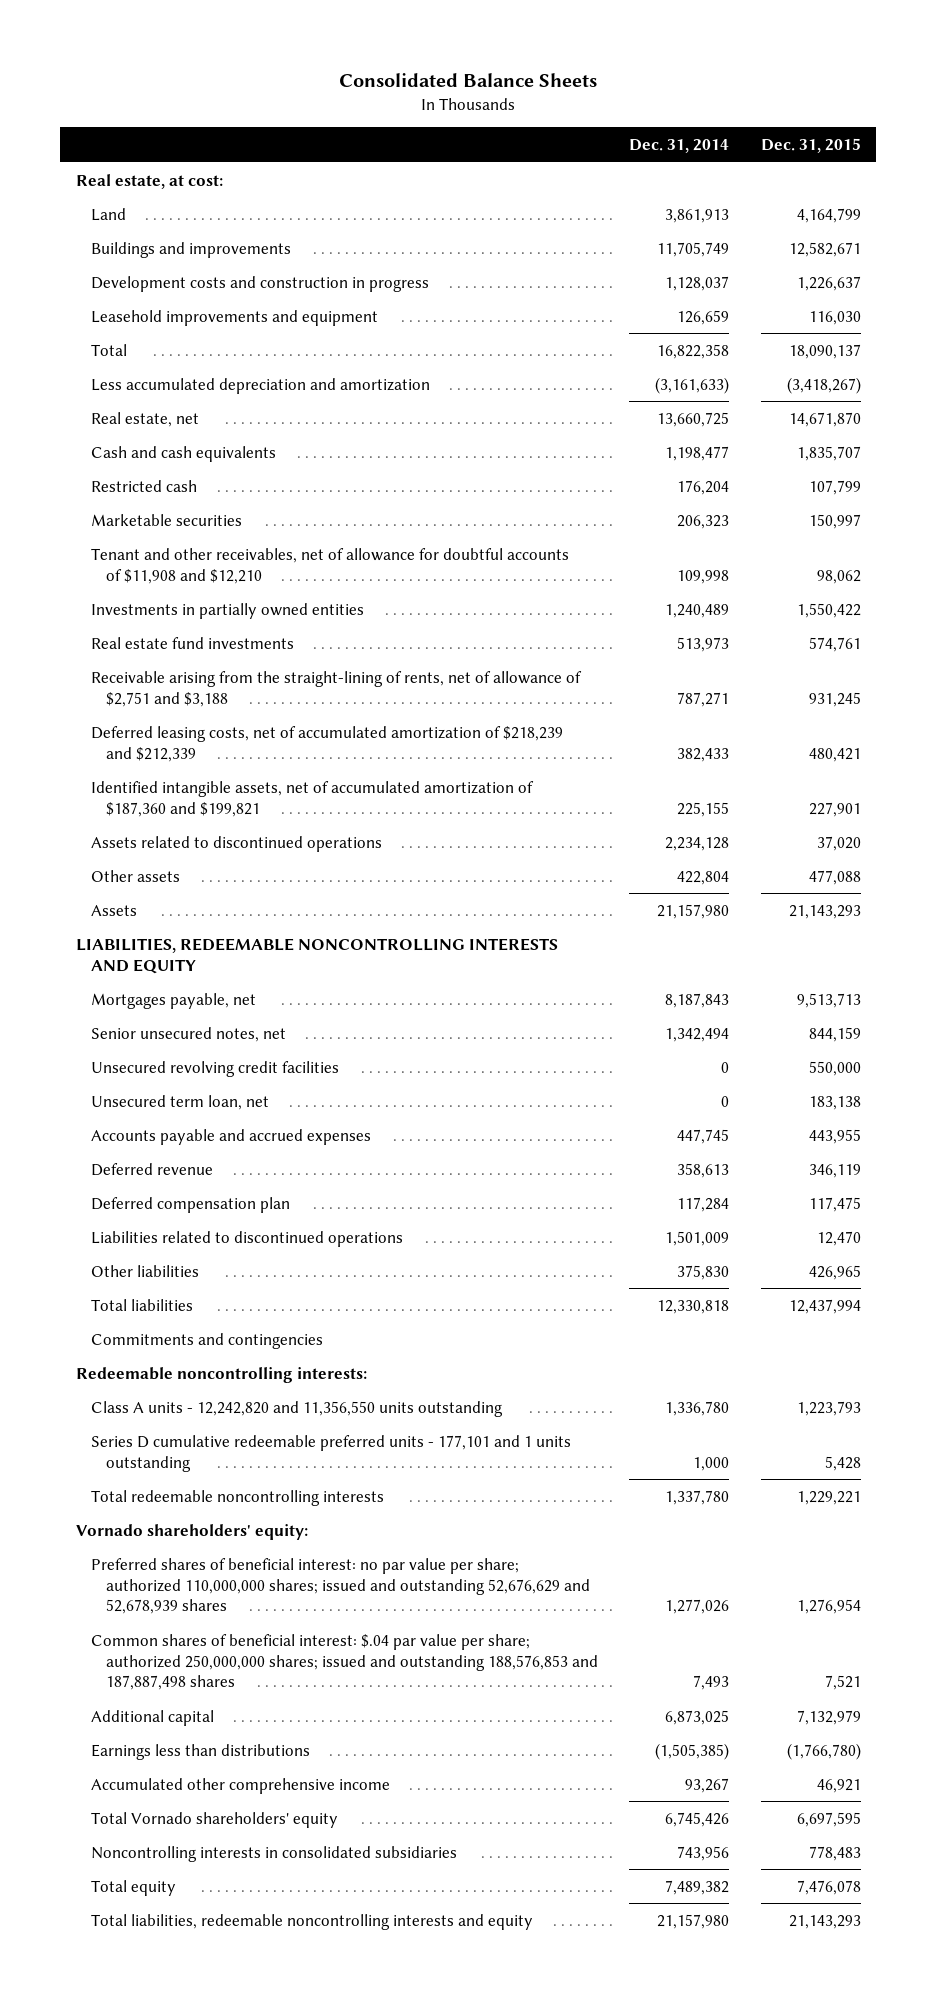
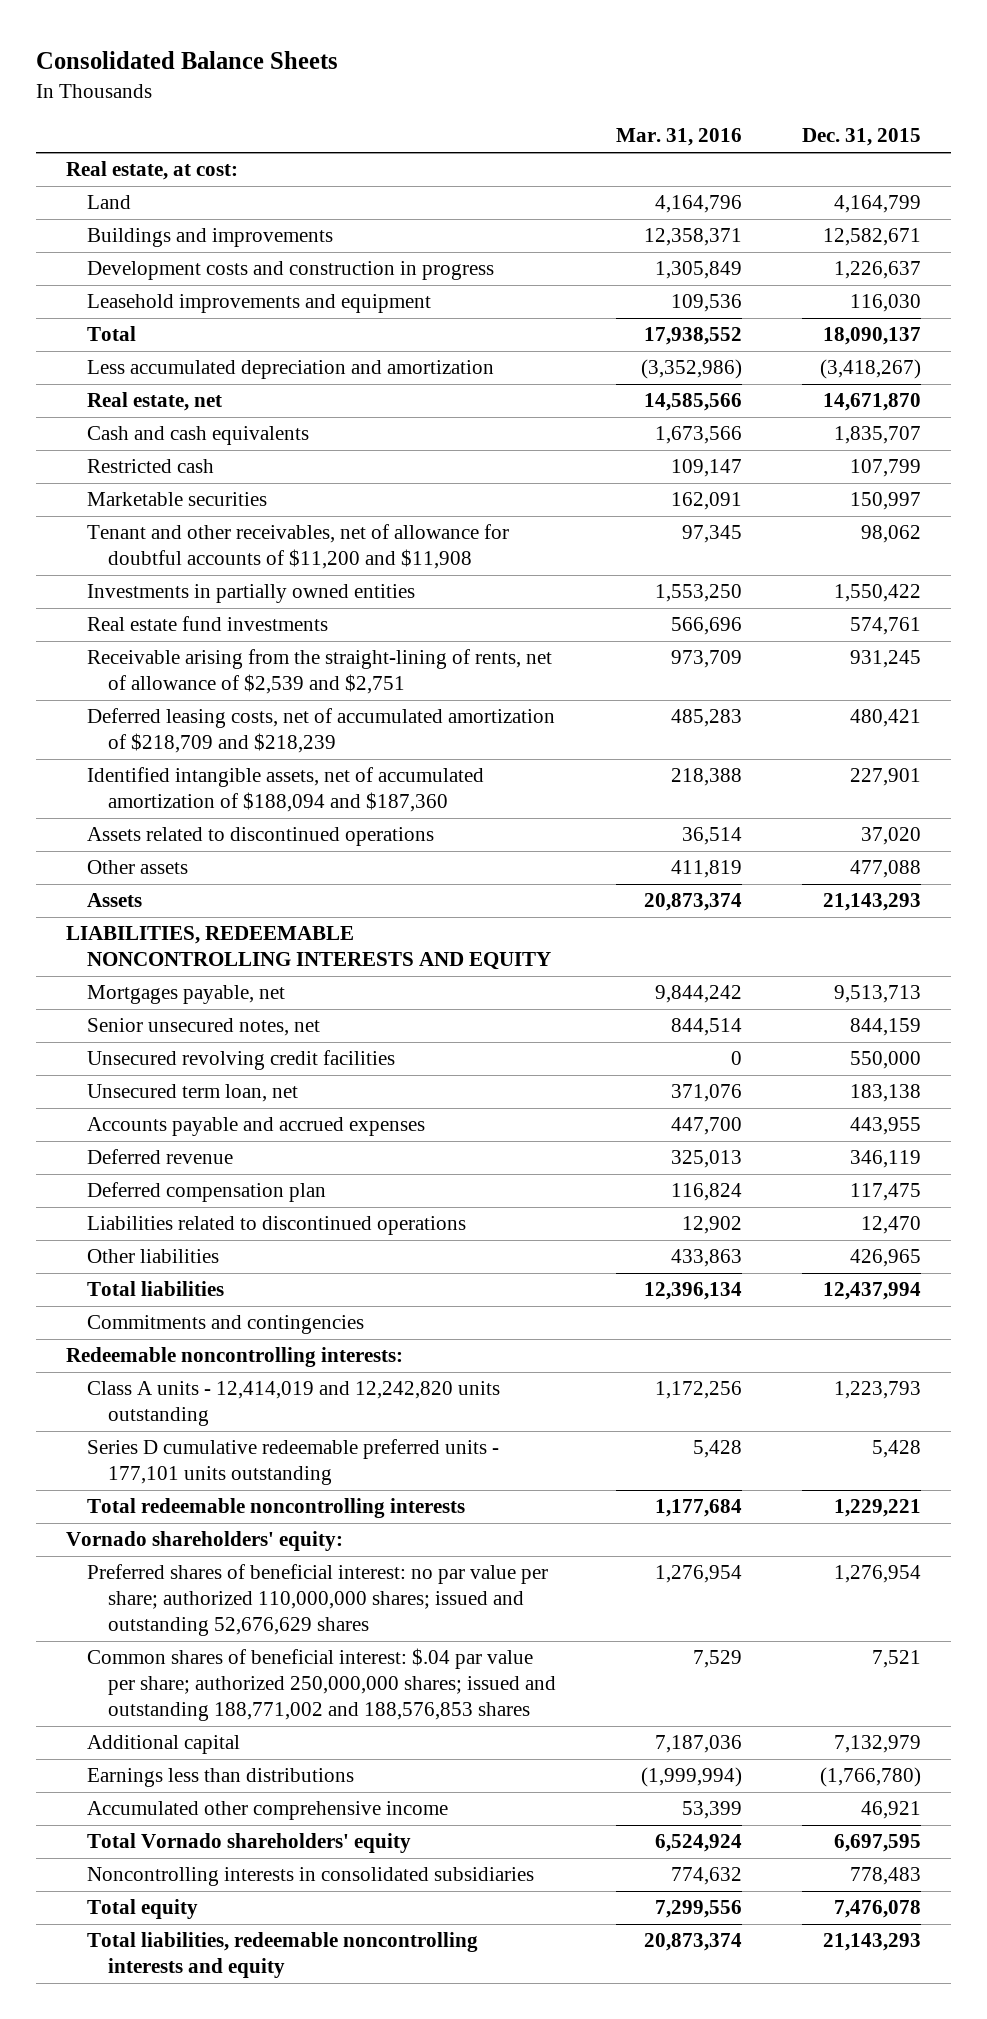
- | Dec. 31, 2014 | Dec. 31, 2015
+ | Mar. 31, 2016 | Dec. 31, 2015
- Tenant and other receivables, net of allowance for doubtful accounts of $11,908 and $12,210 | 109,998 | 98,062
+ Tenant and other receivables, net of allowance for doubtful accounts of $11,200 and $11,908 | 97,345 | 98,062
- Receivable arising from the straight-lining of rents, net of allowance of $2,751 and $3,188 | 787,271 | 931,245
- Deferred leasing costs, net of accumulated amortization of $218,239 and $212,339 | 382,433 | 480,421
- Identified intangible assets, net of accumulated amortization of $187,360 and $199,821 | 225,155 | 227,901
+ Receivable arising from the straight-lining of rents, net of allowance of $2,539 and $2,751 | 973,709 | 931,245
+ Deferred leasing costs, net of accumulated amortization of $218,709 and $218,239 | 485,283 | 480,421
+ Identified intangible assets, net of accumulated amortization of $188,094 and $187,360 | 218,388 | 227,901
- Class A units - 12,242,820 and 11,356,550 units outstanding | 1,336,780 | 1,223,793
- Series D cumulative redeemable preferred units - 177,101 and 1 units outstanding | 1,000 | 5,428
+ Class A units - 12,414,019 and 12,242,820 units outstanding | 1,172,256 | 1,223,793
+ Series D cumulative redeemable preferred units - 177,101 units outstanding | 5,428 | 5,428
- Preferred shares of beneficial interest: no par value per share; authorized 110,000,000 shares; issued and outstanding 52,676,629 and 52,678,939 shares | 1,277,026 | 1,276,954
- Common shares of beneficial interest: $.04 par value per share; authorized 250,000,000 shares; issued and outstanding 188,576,853 and 187,887,498 shares | 7,493 | 7,521
+ Preferred shares of beneficial interest: no par value per share; authorized 110,000,000 shares; issued and outstanding 52,676,629 shares | 1,276,954 | 1,276,954
+ Common shares of beneficial interest: $.04 par value per share; authorized 250,000,000 shares; issued and outstanding 188,771,002 and 188,576,853 shares | 7,529 | 7,521

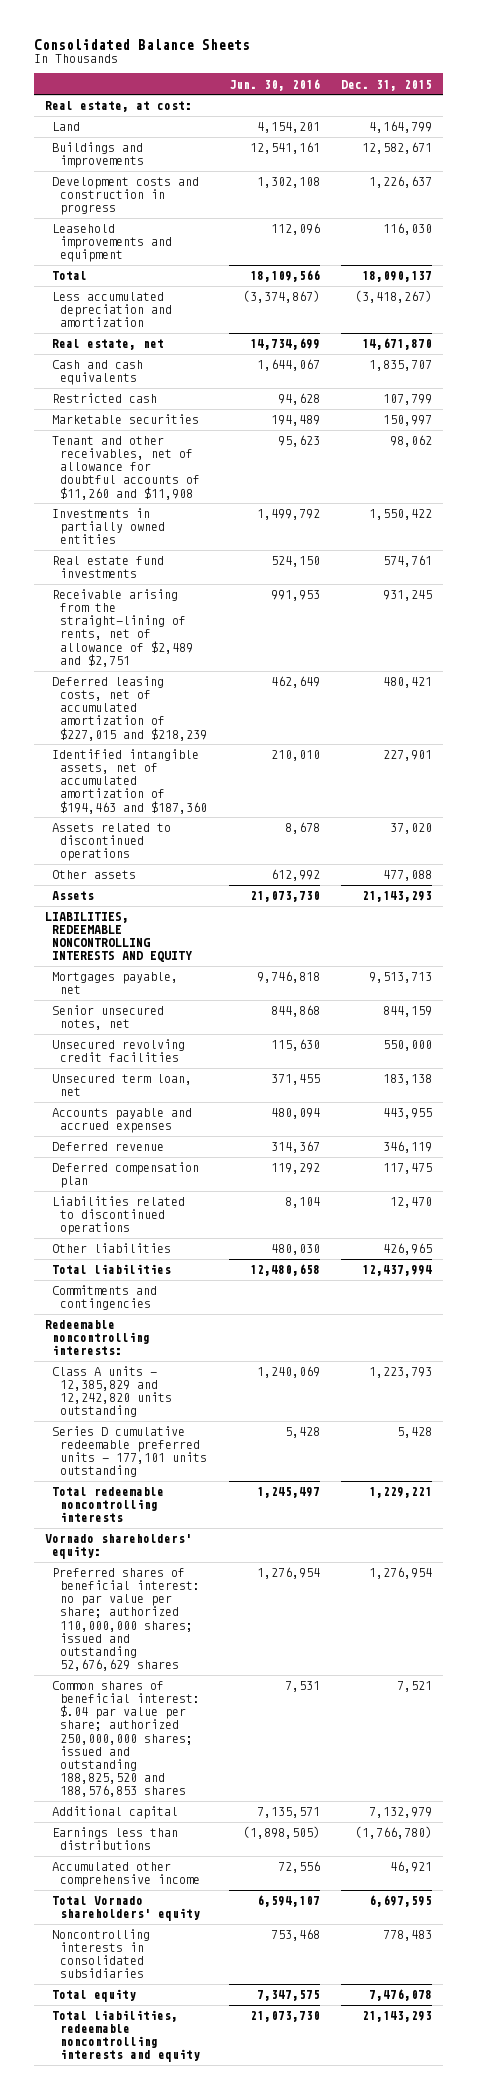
- | Mar. 31, 2016 | Dec. 31, 2015
+ | Jun. 30, 2016 | Dec. 31, 2015
- Tenant and other receivables, net of allowance for doubtful accounts of $11,200 and $11,908 | 97,345 | 98,062
+ Tenant and other receivables, net of allowance for doubtful accounts of $11,260 and $11,908 | 95,623 | 98,062
- Receivable arising from the straight-lining of rents, net of allowance of $2,539 and $2,751 | 973,709 | 931,245
- Deferred leasing costs, net of accumulated amortization of $218,709 and $218,239 | 485,283 | 480,421
- Identified intangible assets, net of accumulated amortization of $188,094 and $187,360 | 218,388 | 227,901
+ Receivable arising from the straight-lining of rents, net of allowance of $2,489 and $2,751 | 991,953 | 931,245
+ Deferred leasing costs, net of accumulated amortization of $227,015 and $218,239 | 462,649 | 480,421
+ Identified intangible assets, net of accumulated amortization of $194,463 and $187,360 | 210,010 | 227,901
- Class A units - 12,414,019 and 12,242,820 units outstanding | 1,172,256 | 1,223,793
+ Class A units - 12,385,829 and 12,242,820 units outstanding | 1,240,069 | 1,223,793
- Common shares of beneficial interest: $.04 par value per share; authorized 250,000,000 shares; issued and outstanding 188,771,002 and 188,576,853 shares | 7,529 | 7,521
+ Common shares of beneficial interest: $.04 par value per share; authorized 250,000,000 shares; issued and outstanding 188,825,520 and 188,576,853 shares | 7,531 | 7,521

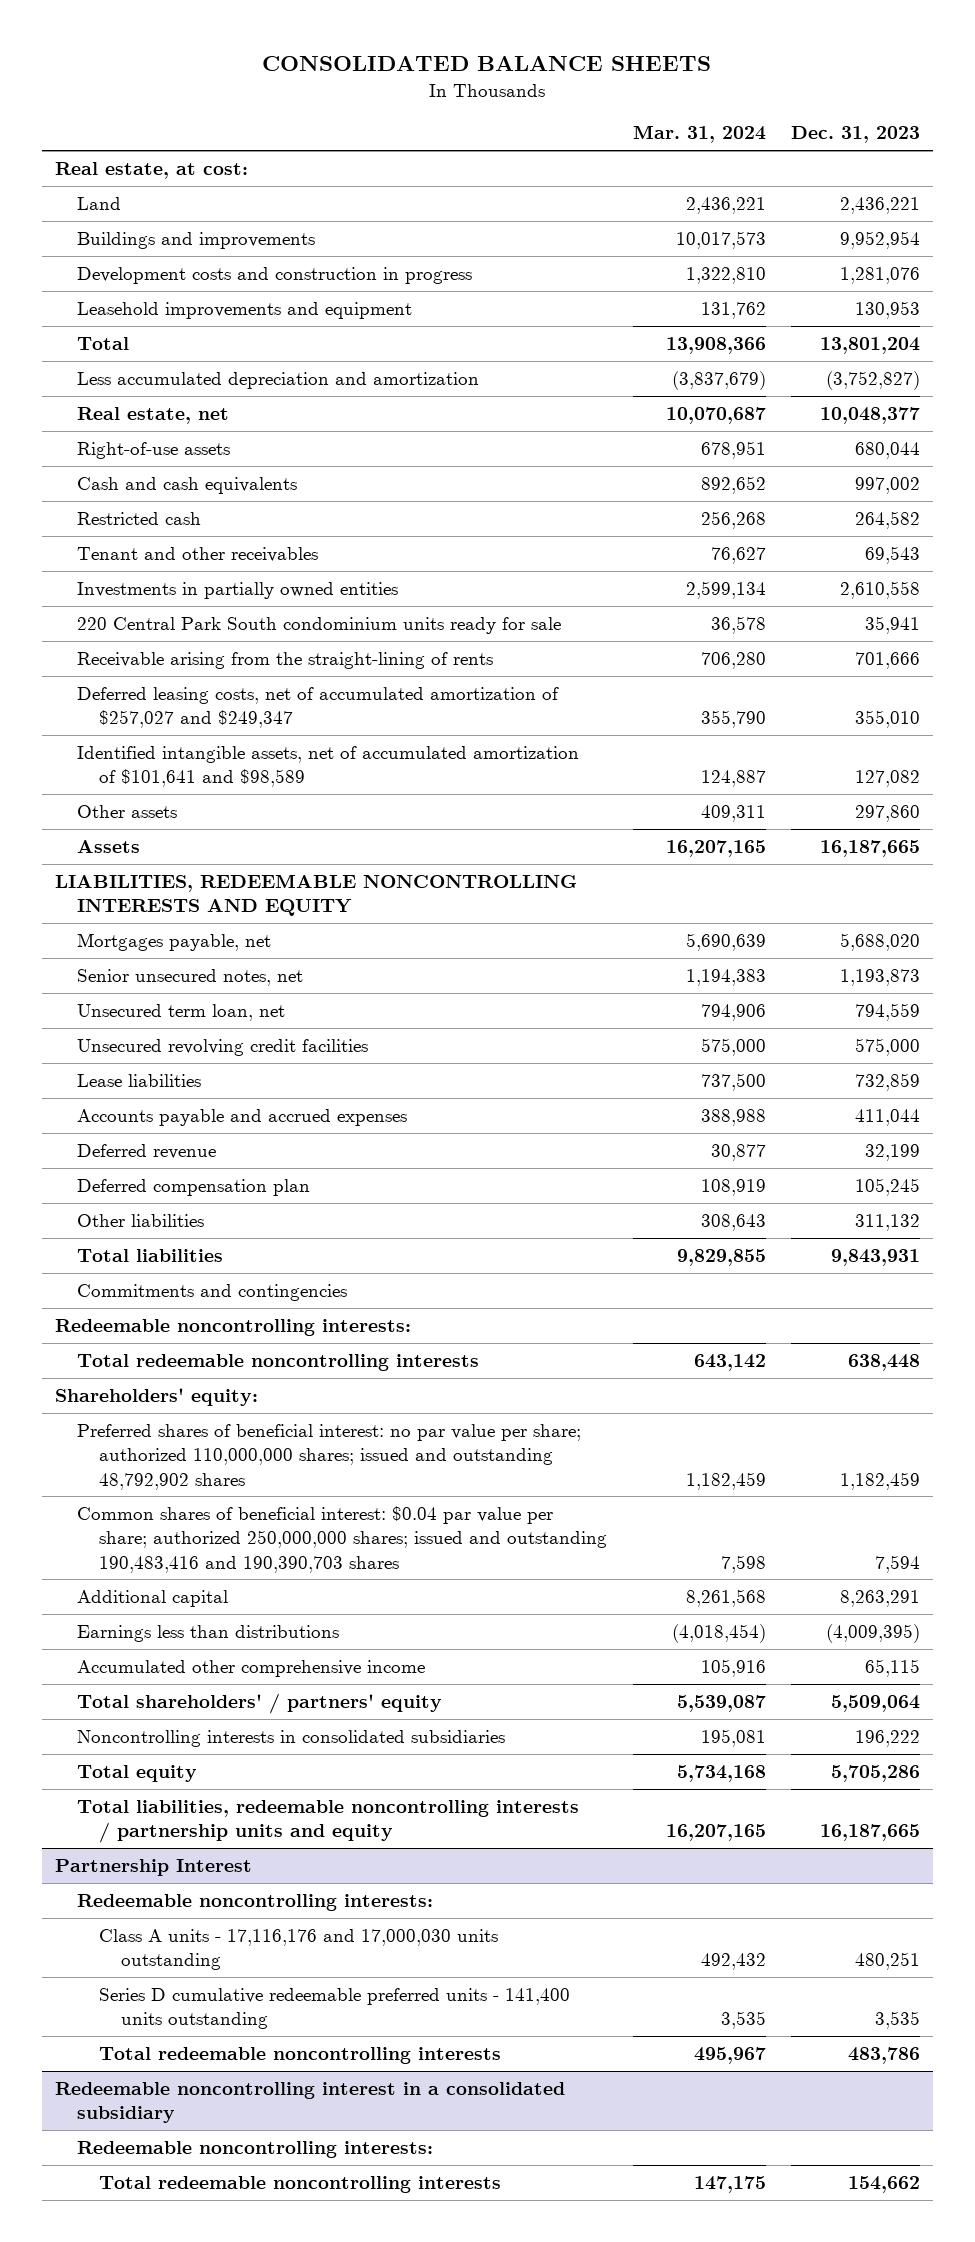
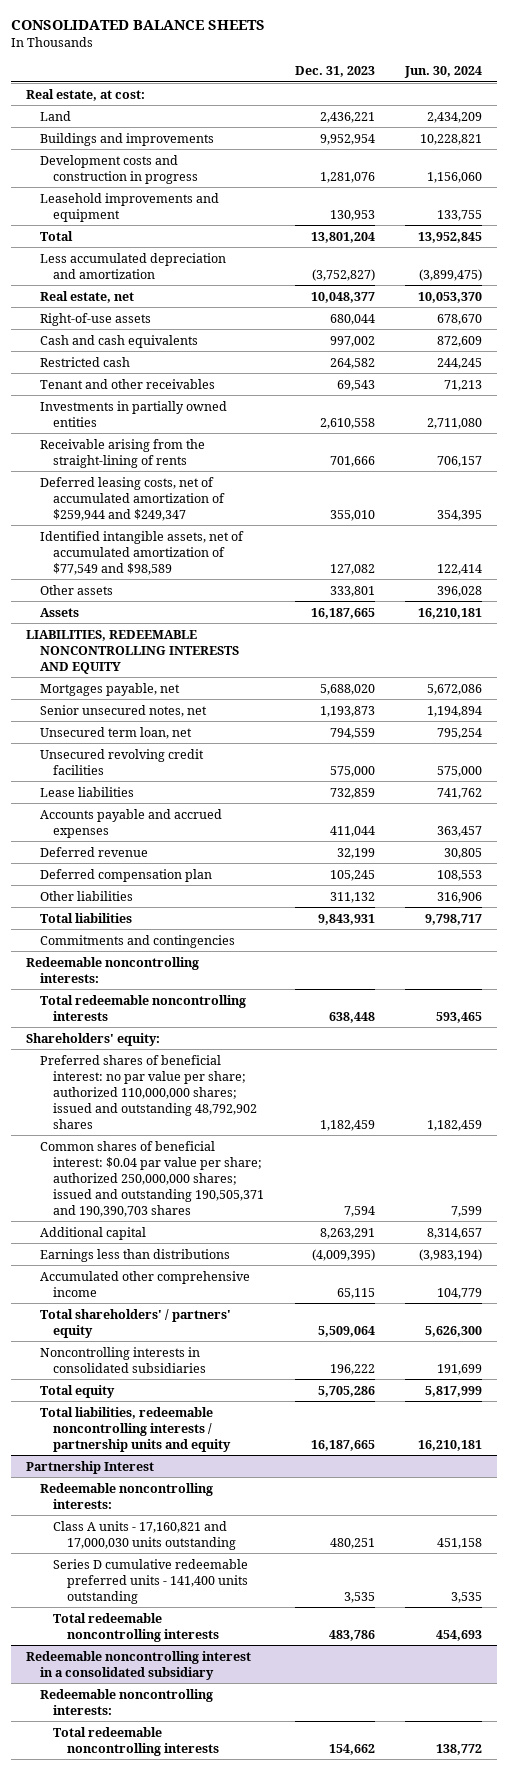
- | Mar. 31, 2024 | Dec. 31, 2023
+ | Dec. 31, 2023 | Jun. 30, 2024
- 220 Central Park South condominium units ready for sale | 36,578 | 35,941
- Deferred leasing costs, net of accumulated amortization of $257,027 and $249,347 | 355,790 | 355,010
- Identified intangible assets, net of accumulated amortization of $101,641 and $98,589 | 124,887 | 127,082
- Other assets | 409,311 | 297,860
+ Deferred leasing costs, net of accumulated amortization of $259,944 and $249,347 | 355,010 | 354,395
+ Identified intangible assets, net of accumulated amortization of $77,549 and $98,589 | 127,082 | 122,414
+ Other assets | 333,801 | 396,028
- Common shares of beneficial interest: $0.04 par value per share; authorized 250,000,000 shares; issued and outstanding 190,483,416 and 190,390,703 shares | 7,598 | 7,594
+ Common shares of beneficial interest: $0.04 par value per share; authorized 250,000,000 shares; issued and outstanding 190,505,371 and 190,390,703 shares | 7,594 | 7,599
@ Partnership Interest
- Class A units - 17,116,176 and 17,000,030 units outstanding | 492,432 | 480,251
+ Class A units - 17,160,821 and 17,000,030 units outstanding | 480,251 | 451,158

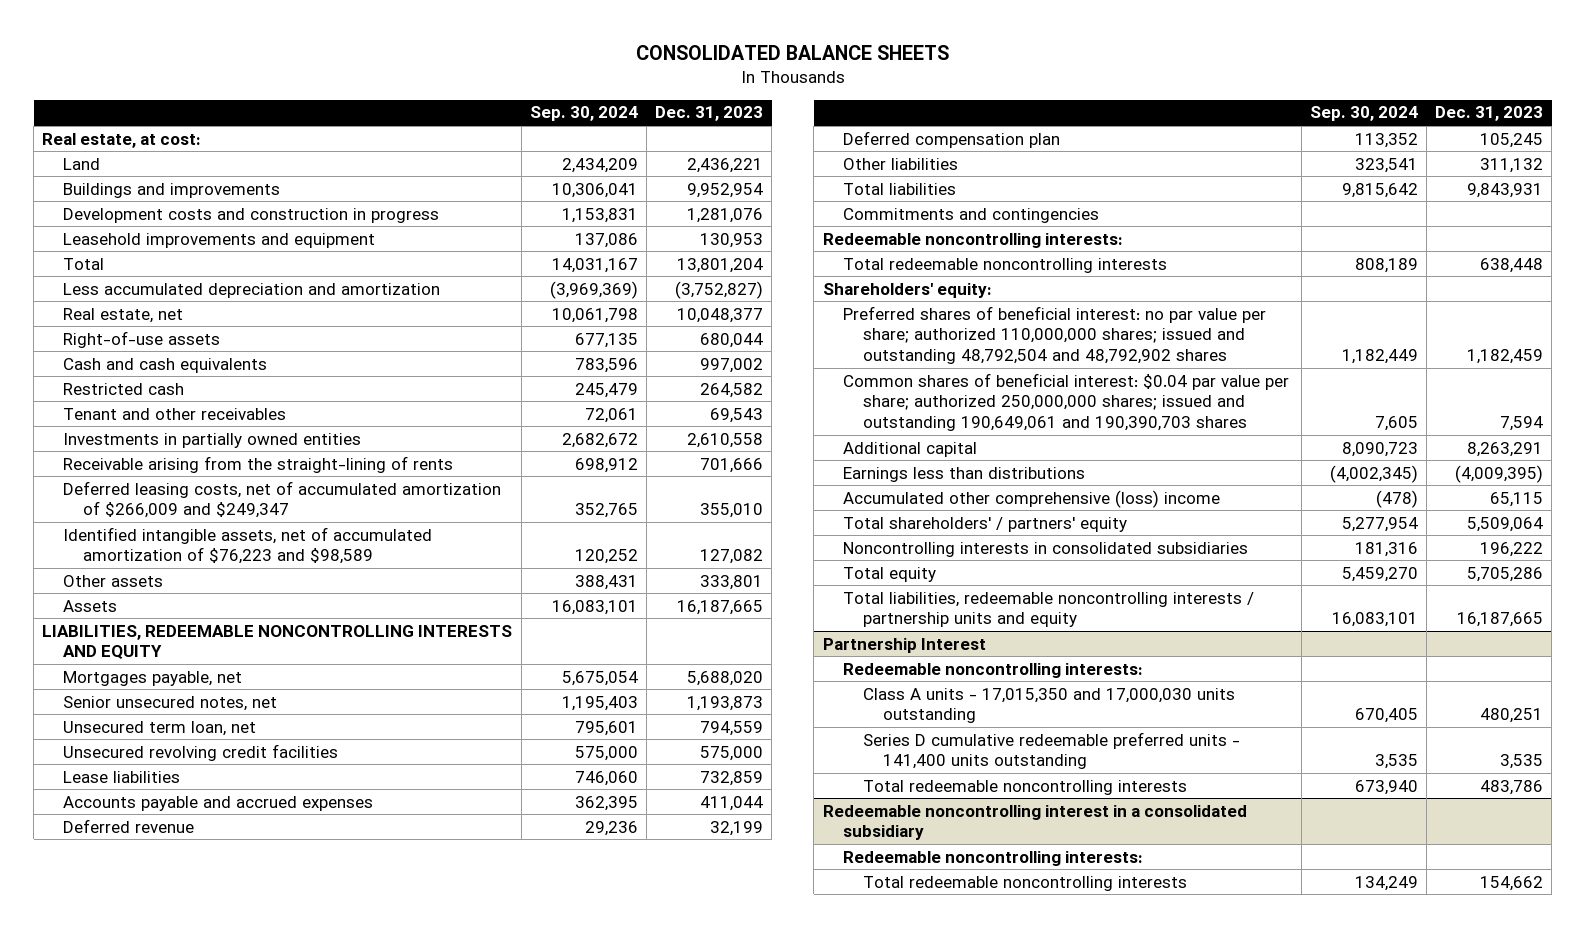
- | Dec. 31, 2023 | Jun. 30, 2024
+ | Sep. 30, 2024 | Dec. 31, 2023
- Deferred leasing costs, net of accumulated amortization of $259,944 and $249,347 | 355,010 | 354,395
- Identified intangible assets, net of accumulated amortization of $77,549 and $98,589 | 127,082 | 122,414
+ Deferred leasing costs, net of accumulated amortization of $266,009 and $249,347 | 352,765 | 355,010
+ Identified intangible assets, net of accumulated amortization of $76,223 and $98,589 | 120,252 | 127,082
- Preferred shares of beneficial interest: no par value per share; authorized 110,000,000 shares; issued and outstanding 48,792,902 shares | 1,182,459 | 1,182,459
- Common shares of beneficial interest: $0.04 par value per share; authorized 250,000,000 shares; issued and outstanding 190,505,371 and 190,390,703 shares | 7,594 | 7,599
+ Preferred shares of beneficial interest: no par value per share; authorized 110,000,000 shares; issued and outstanding 48,792,504 and 48,792,902 shares | 1,182,449 | 1,182,459
+ Common shares of beneficial interest: $0.04 par value per share; authorized 250,000,000 shares; issued and outstanding 190,649,061 and 190,390,703 shares | 7,605 | 7,594
- Accumulated other comprehensive income | 65,115 | 104,779
+ Accumulated other comprehensive (loss) income | (478) | 65,115
@ Partnership Interest
- Class A units - 17,160,821 and 17,000,030 units outstanding | 480,251 | 451,158
+ Class A units - 17,015,350 and 17,000,030 units outstanding | 670,405 | 480,251

